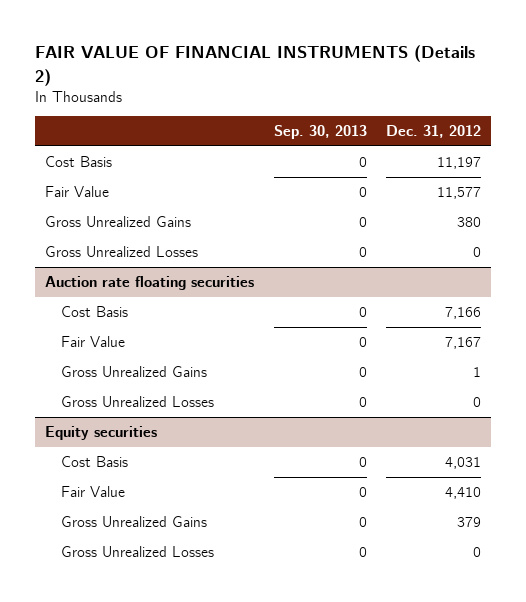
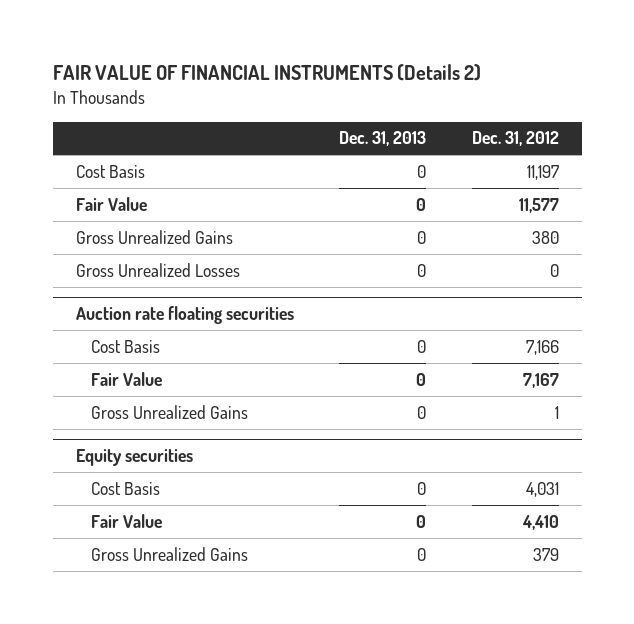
- | Sep. 30, 2013 | Dec. 31, 2012
+ | Dec. 31, 2013 | Dec. 31, 2012
@ Auction rate floating securities
- Gross Unrealized Losses | 0 | 0
@ Equity securities
- Gross Unrealized Losses | 0 | 0

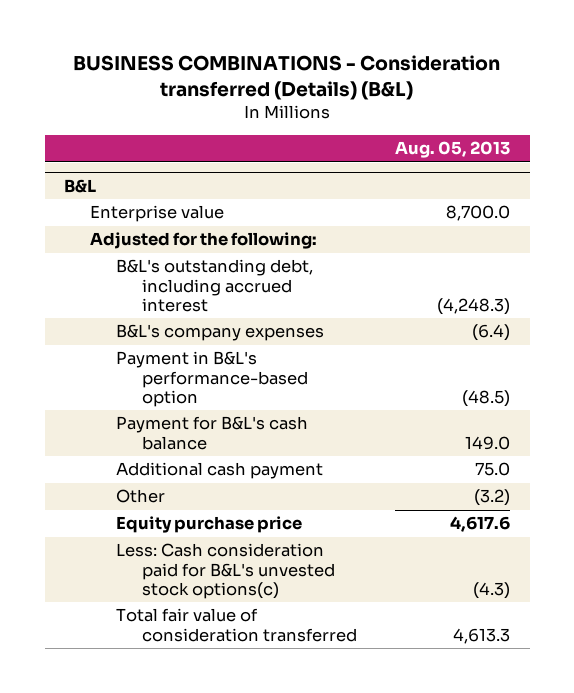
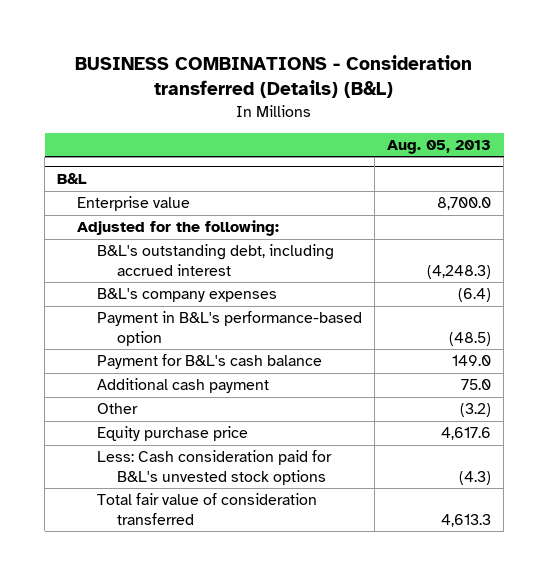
@ B&L
- Less: Cash consideration paid for B&L's unvested stock options(c) | (4.3)
+ Less: Cash consideration paid for B&L's unvested stock options | (4.3)

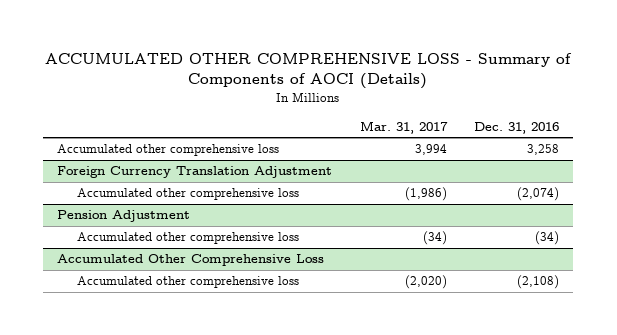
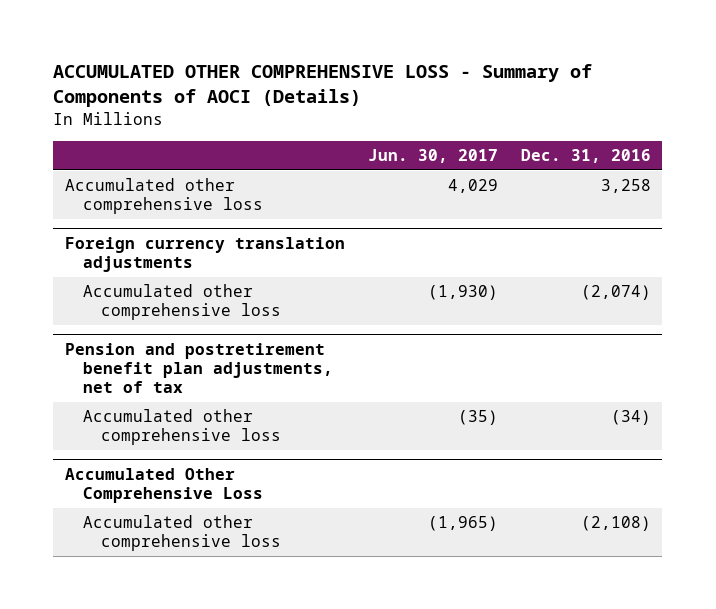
- | Mar. 31, 2017 | Dec. 31, 2016
+ | Jun. 30, 2017 | Dec. 31, 2016
- Foreign Currency Translation Adjustment
+ Foreign currency translation adjustments
- Pension Adjustment
+ Pension and postretirement benefit plan adjustments, net of tax

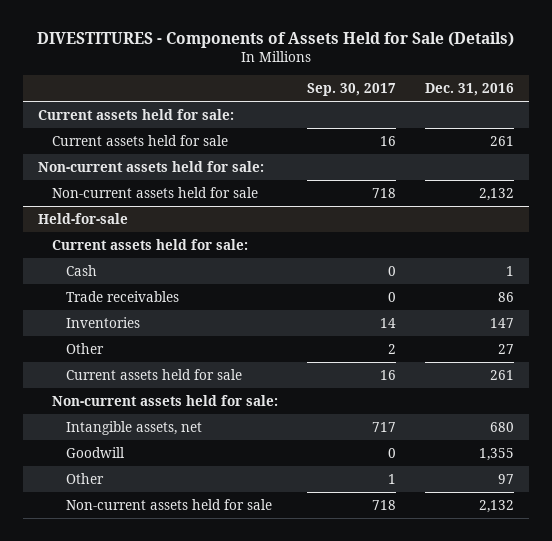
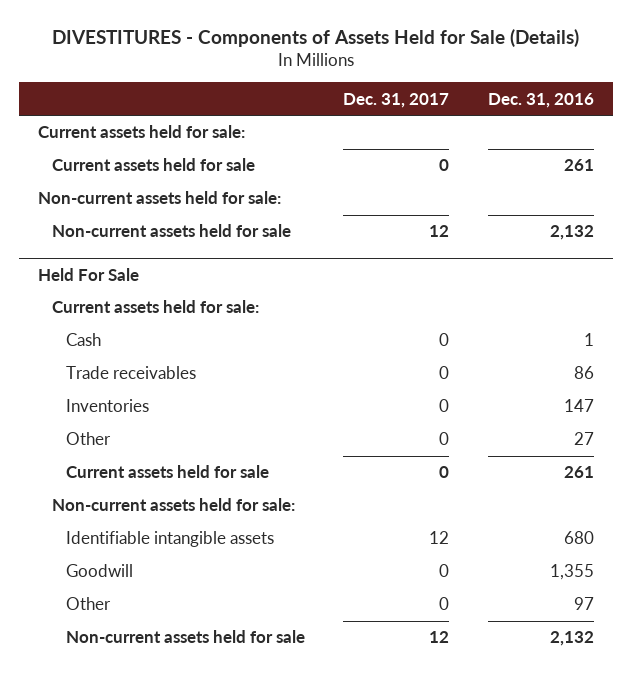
- | Sep. 30, 2017 | Dec. 31, 2016
+ | Dec. 31, 2017 | Dec. 31, 2016
- Held-for-sale
+ Held For Sale
- Intangible assets, net | 717 | 680
+ Identifiable intangible assets | 12 | 680

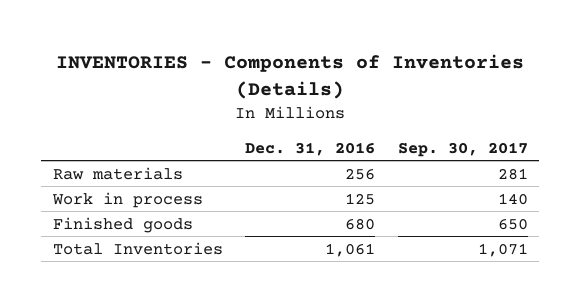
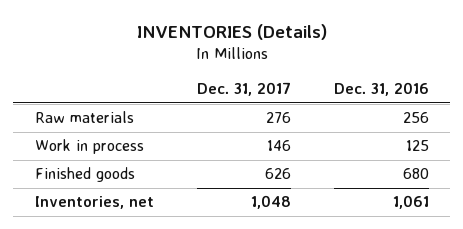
- INVENTORIES - Components of Inventories (Details)
+ INVENTORIES (Details)
- | Dec. 31, 2016 | Sep. 30, 2017
+ | Dec. 31, 2017 | Dec. 31, 2016
- Total Inventories | 1,061 | 1,071
+ Inventories, net | 1,048 | 1,061

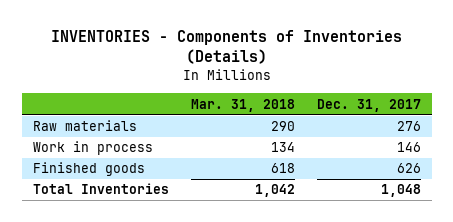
- INVENTORIES (Details)
+ INVENTORIES - Components of Inventories (Details)
- | Dec. 31, 2017 | Dec. 31, 2016
+ | Mar. 31, 2018 | Dec. 31, 2017
- Inventories, net | 1,048 | 1,061
+ Total Inventories | 1,042 | 1,048

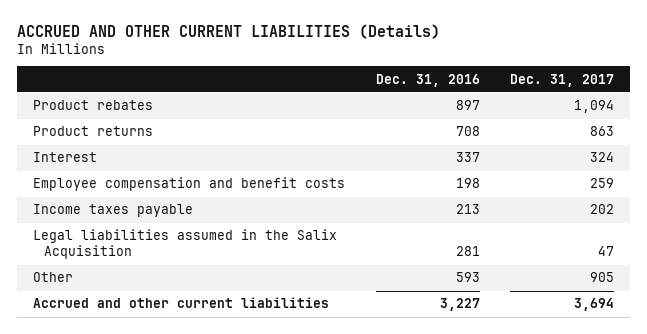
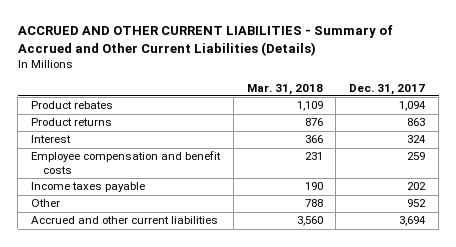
- ACCRUED AND OTHER CURRENT LIABILITIES (Details)
+ ACCRUED AND OTHER CURRENT LIABILITIES - Summary of Accrued and Other Current Liabilities (Details)
- | Dec. 31, 2016 | Dec. 31, 2017
+ | Mar. 31, 2018 | Dec. 31, 2017
- Legal liabilities assumed in the Salix Acquisition | 281 | 47
- Other | 593 | 905
+ Other | 788 | 952

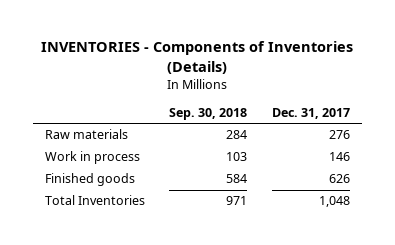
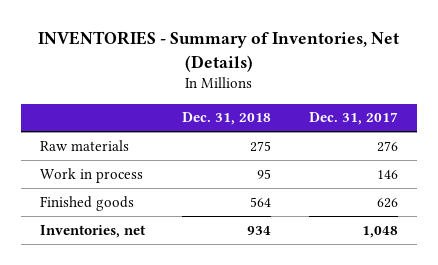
- INVENTORIES - Components of Inventories (Details)
+ INVENTORIES - Summary of Inventories, Net (Details)
- | Sep. 30, 2018 | Dec. 31, 2017
+ | Dec. 31, 2018 | Dec. 31, 2017
- Total Inventories | 971 | 1,048
+ Inventories, net | 934 | 1,048

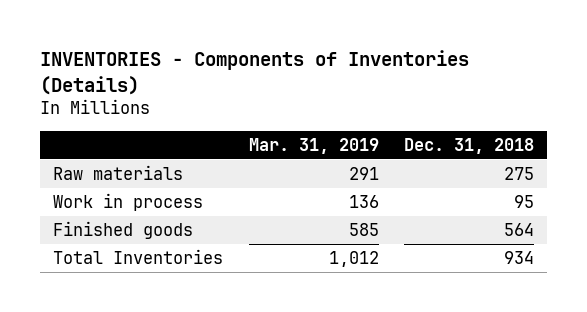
- INVENTORIES - Summary of Inventories, Net (Details)
+ INVENTORIES - Components of Inventories (Details)
- | Dec. 31, 2018 | Dec. 31, 2017
+ | Mar. 31, 2019 | Dec. 31, 2018
- Inventories, net | 934 | 1,048
+ Total Inventories | 1,012 | 934

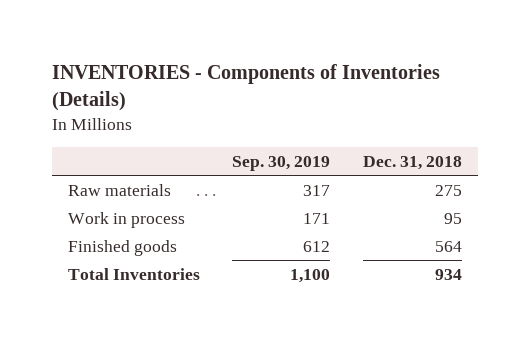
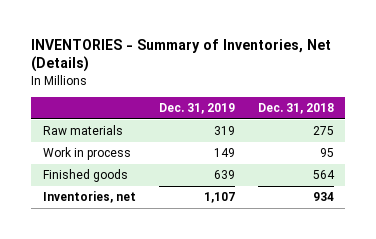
- INVENTORIES - Components of Inventories (Details)
+ INVENTORIES - Summary of Inventories, Net (Details)
- | Sep. 30, 2019 | Dec. 31, 2018
+ | Dec. 31, 2019 | Dec. 31, 2018
- Total Inventories | 1,100 | 934
+ Inventories, net | 1,107 | 934

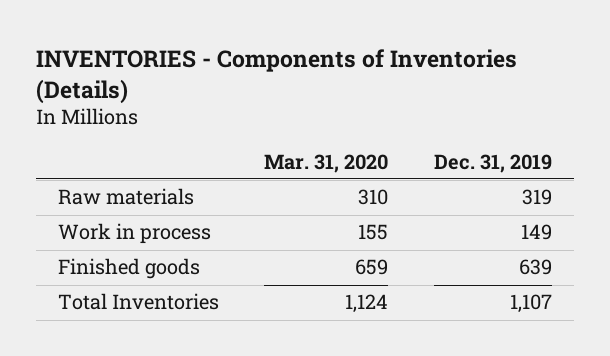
- INVENTORIES - Summary of Inventories, Net (Details)
+ INVENTORIES - Components of Inventories (Details)
- | Dec. 31, 2019 | Dec. 31, 2018
+ | Mar. 31, 2020 | Dec. 31, 2019
- Inventories, net | 1,107 | 934
+ Total Inventories | 1,124 | 1,107

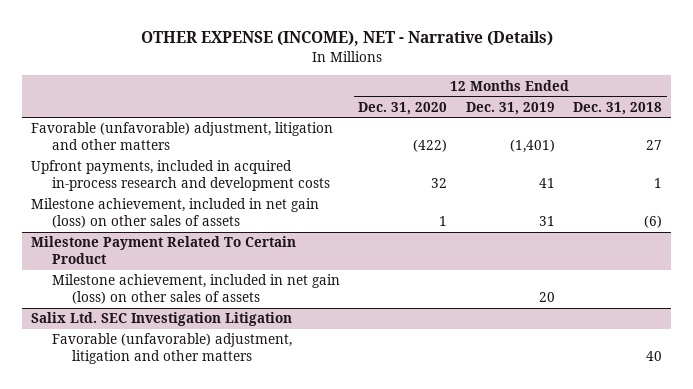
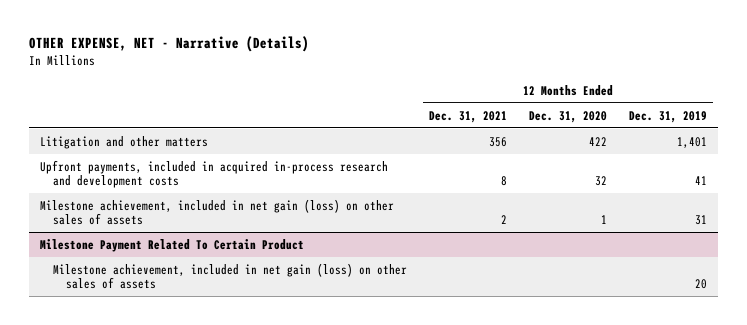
- OTHER EXPENSE (INCOME), NET - Narrative (Details)
+ OTHER EXPENSE, NET - Narrative (Details)
- | 12 Months Ended Dec. 31, 2020 | 12 Months Ended Dec. 31, 2019 | 12 Months Ended Dec. 31, 2018
+ | 12 Months Ended Dec. 31, 2021 | 12 Months Ended Dec. 31, 2020 | 12 Months Ended Dec. 31, 2019
- Favorable (unfavorable) adjustment, litigation and other matters | (422) | (1,401) | 27
+ Litigation and other matters | 356 | 422 | 1,401
- Salix Ltd. SEC Investigation Litigation
- Favorable (unfavorable) adjustment, litigation and other matters | | | 40

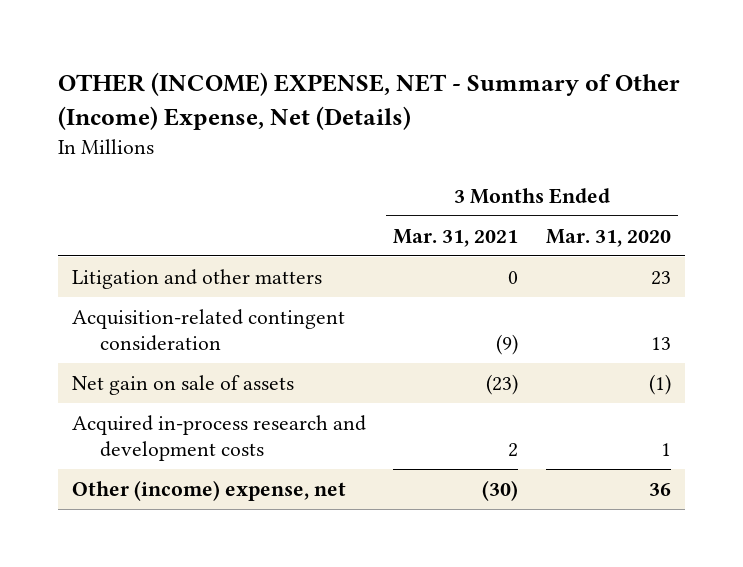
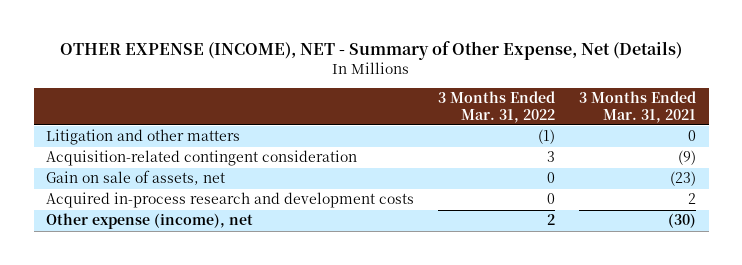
- OTHER (INCOME) EXPENSE, NET - Summary of Other (Income) Expense, Net (Details)
+ OTHER EXPENSE (INCOME), NET - Summary of Other Expense, Net (Details)
- | 3 Months Ended Mar. 31, 2021 | 3 Months Ended Mar. 31, 2020
+ | 3 Months Ended Mar. 31, 2022 | 3 Months Ended Mar. 31, 2021
- Net gain on sale of assets | (23) | (1)
+ Gain on sale of assets, net | 0 | (23)
- Other (income) expense, net | (30) | 36
+ Other expense (income), net | 2 | (30)

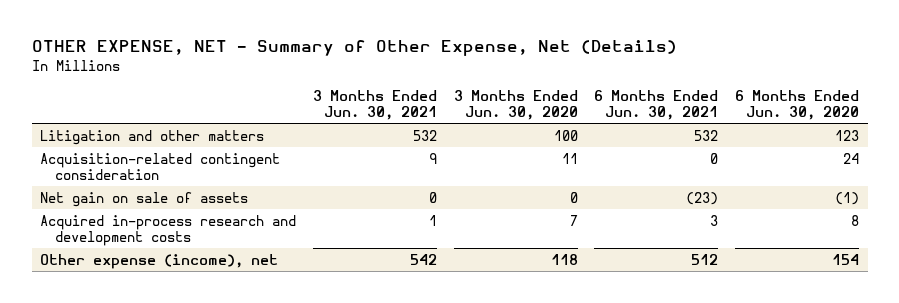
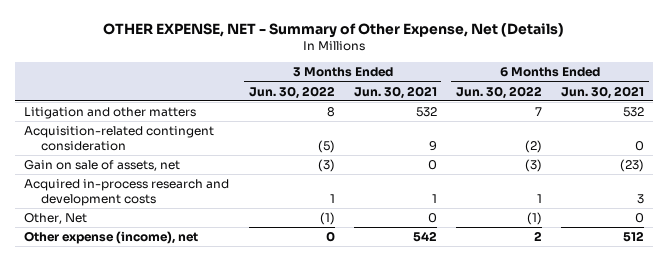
- | 3 Months Ended Jun. 30, 2021 | 3 Months Ended Jun. 30, 2020 | 6 Months Ended Jun. 30, 2021 | 6 Months Ended Jun. 30, 2020
+ | 3 Months Ended Jun. 30, 2022 | 3 Months Ended Jun. 30, 2021 | 6 Months Ended Jun. 30, 2022 | 6 Months Ended Jun. 30, 2021
- Net gain on sale of assets | 0 | 0 | (23) | (1)
+ Gain on sale of assets, net | (3) | 0 | (3) | (23)
+ Other, Net | (1) | 0 | (1) | 0

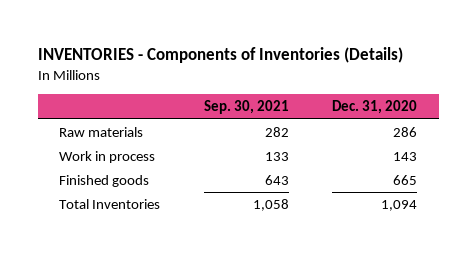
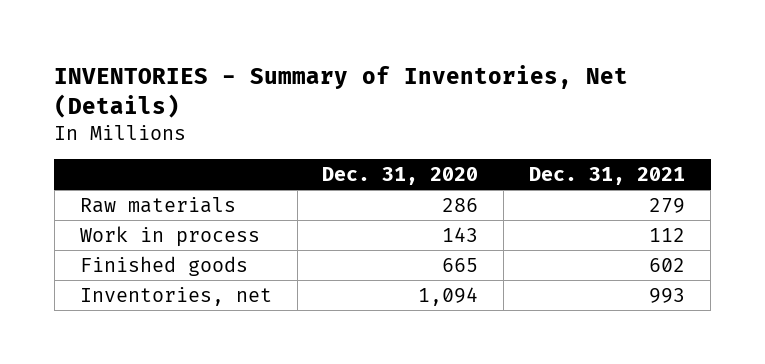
- INVENTORIES - Components of Inventories (Details)
+ INVENTORIES - Summary of Inventories, Net (Details)
- | Sep. 30, 2021 | Dec. 31, 2020
+ | Dec. 31, 2020 | Dec. 31, 2021
- Total Inventories | 1,058 | 1,094
+ Inventories, net | 1,094 | 993

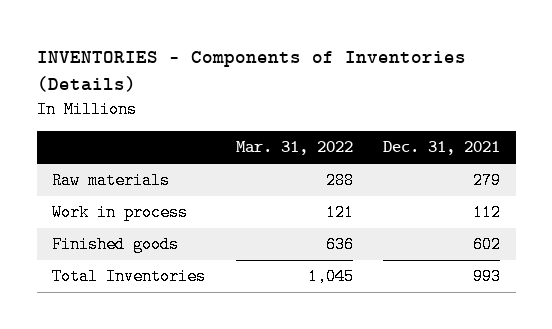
- INVENTORIES - Summary of Inventories, Net (Details)
+ INVENTORIES - Components of Inventories (Details)
- | Dec. 31, 2020 | Dec. 31, 2021
+ | Mar. 31, 2022 | Dec. 31, 2021
- Inventories, net | 1,094 | 993
+ Total Inventories | 1,045 | 993

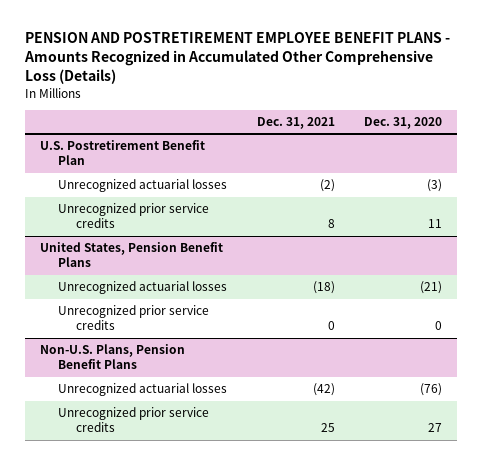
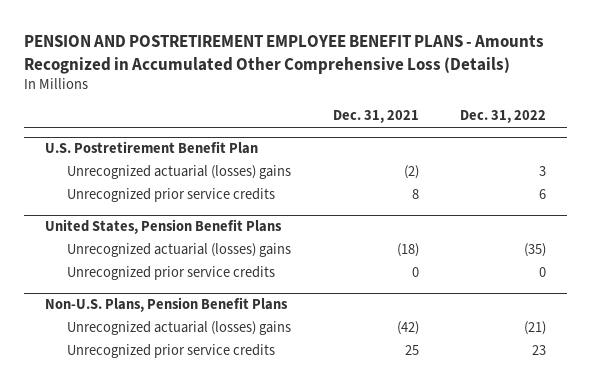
- | Dec. 31, 2021 | Dec. 31, 2020
+ | Dec. 31, 2021 | Dec. 31, 2022
@ U.S. Postretirement Benefit Plan
- Unrecognized actuarial losses | (2) | (3)
+ Unrecognized actuarial (losses) gains | (2) | 3
@ United States, Pension Benefit Plans
- Unrecognized actuarial losses | (18) | (21)
+ Unrecognized actuarial (losses) gains | (18) | (35)
@ Non-U.S. Plans, Pension Benefit Plans
- Unrecognized actuarial losses | (42) | (76)
+ Unrecognized actuarial (losses) gains | (42) | (21)

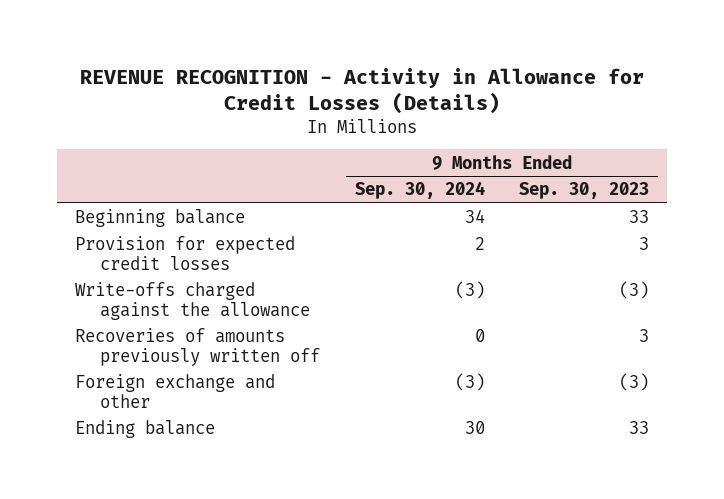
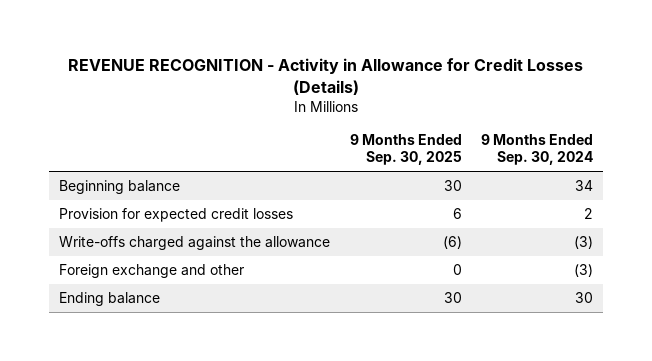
- | 9 Months Ended Sep. 30, 2024 | 9 Months Ended Sep. 30, 2023
+ | 9 Months Ended Sep. 30, 2025 | 9 Months Ended Sep. 30, 2024
- Recoveries of amounts previously written off | 0 | 3

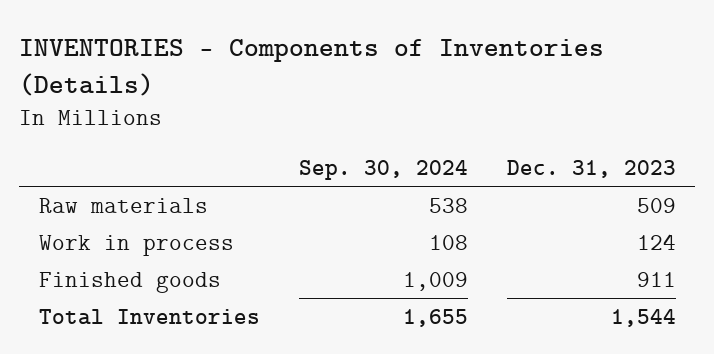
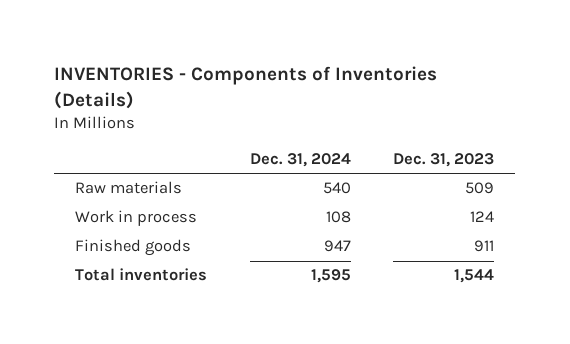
- | Sep. 30, 2024 | Dec. 31, 2023
+ | Dec. 31, 2024 | Dec. 31, 2023
- Total Inventories | 1,655 | 1,544
+ Total inventories | 1,595 | 1,544

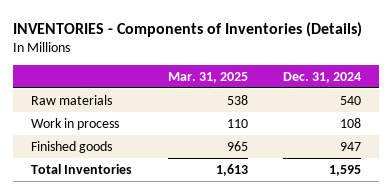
- | Dec. 31, 2024 | Dec. 31, 2023
+ | Mar. 31, 2025 | Dec. 31, 2024
- Total inventories | 1,595 | 1,544
+ Total Inventories | 1,613 | 1,595

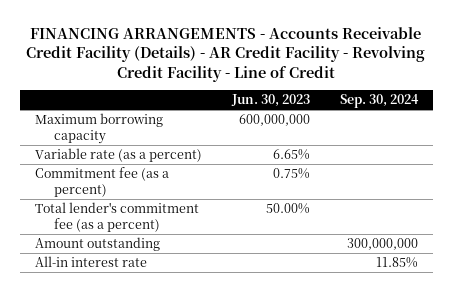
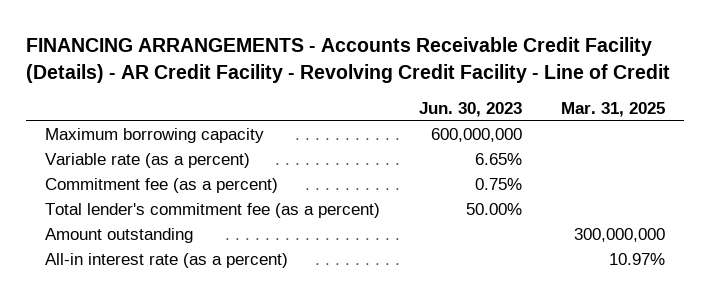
- | Jun. 30, 2023 | Sep. 30, 2024
+ | Jun. 30, 2023 | Mar. 31, 2025
- All-in interest rate | | 11.85%
+ All-in interest rate (as a percent) | | 10.97%

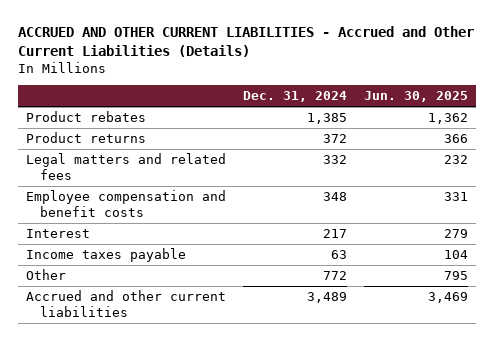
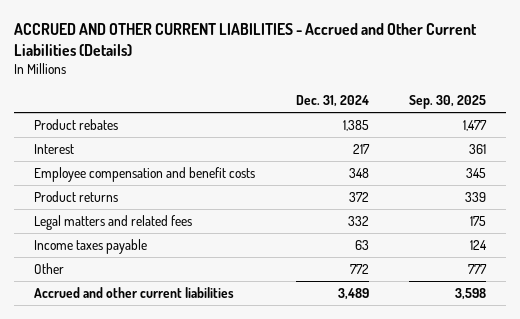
- | Dec. 31, 2024 | Jun. 30, 2025
+ | Dec. 31, 2024 | Sep. 30, 2025
moved up: Interest | 217 | 361
moved up: Employee compensation and benefit costs | 348 | 345

